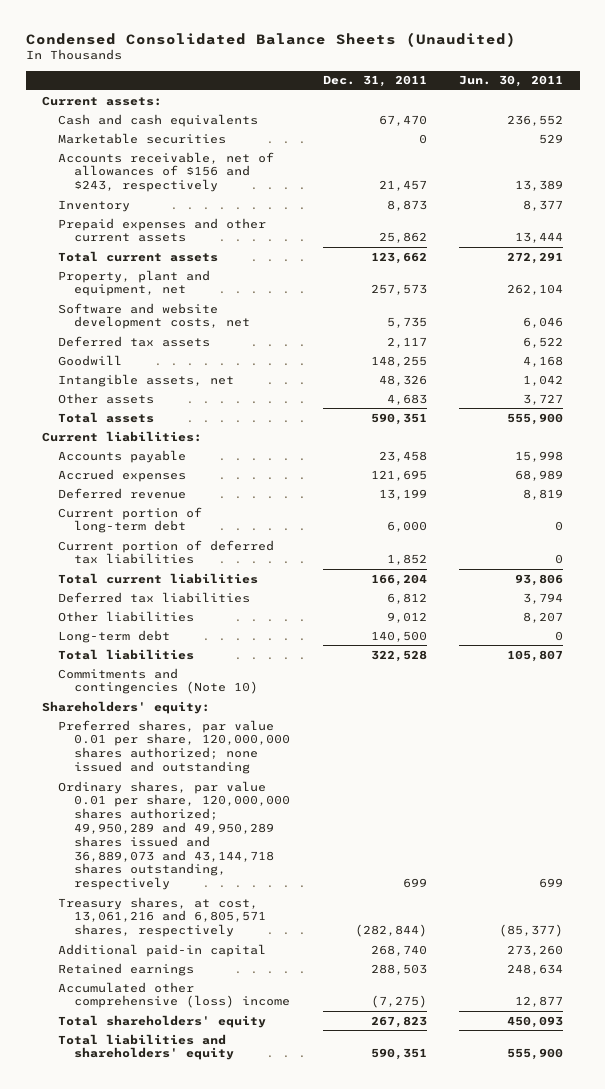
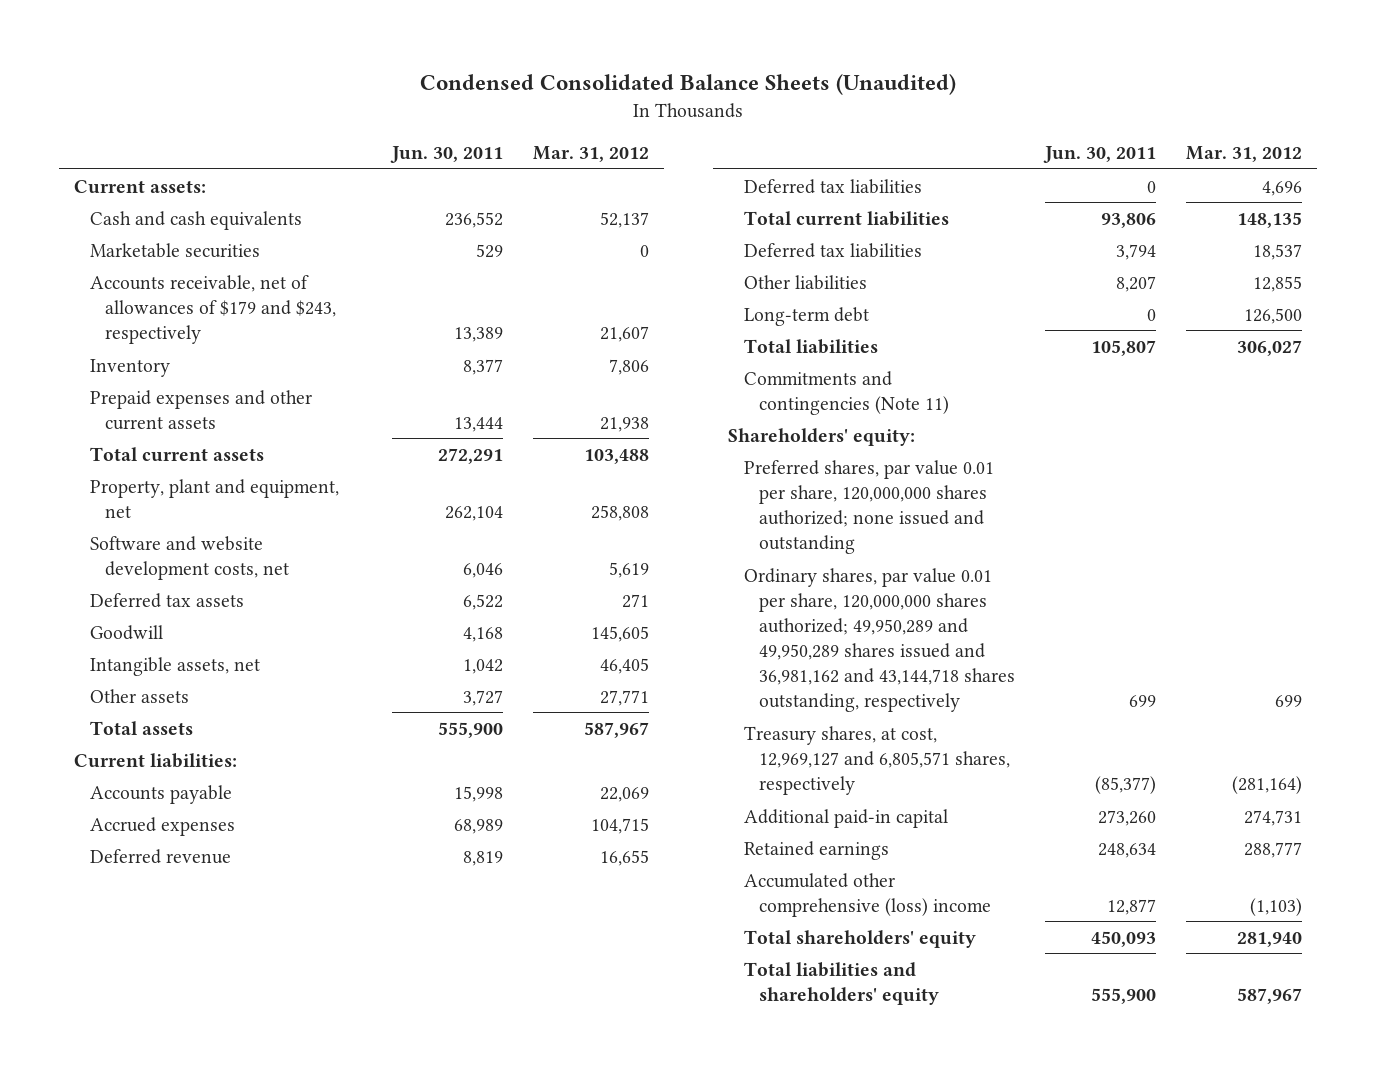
- | Dec. 31, 2011 | Jun. 30, 2011
+ | Jun. 30, 2011 | Mar. 31, 2012
- Accounts receivable, net of allowances of $156 and $243, respectively | 21,457 | 13,389
+ Accounts receivable, net of allowances of $179 and $243, respectively | 13,389 | 21,607
- Current portion of long-term debt | 6,000 | 0
- Current portion of deferred tax liabilities | 1,852 | 0
+ Deferred tax liabilities | 0 | 4,696
- Commitments and contingencies (Note 10)
+ Commitments and contingencies (Note 11)
- Ordinary shares, par value 0.01 per share, 120,000,000 shares authorized; 49,950,289 and 49,950,289 shares issued and 36,889,073 and 43,144,718 shares outstanding, respectively | 699 | 699
- Treasury shares, at cost, 13,061,216 and 6,805,571 shares, respectively | (282,844) | (85,377)
+ Ordinary shares, par value 0.01 per share, 120,000,000 shares authorized; 49,950,289 and 49,950,289 shares issued and 36,981,162 and 43,144,718 shares outstanding, respectively | 699 | 699
+ Treasury shares, at cost, 12,969,127 and 6,805,571 shares, respectively | (85,377) | (281,164)

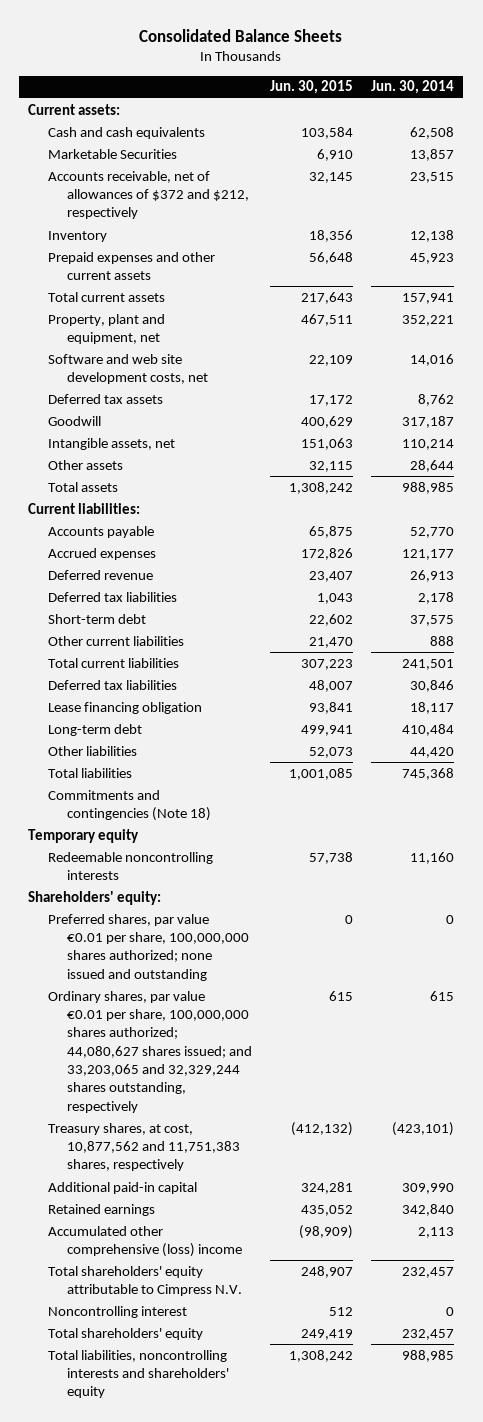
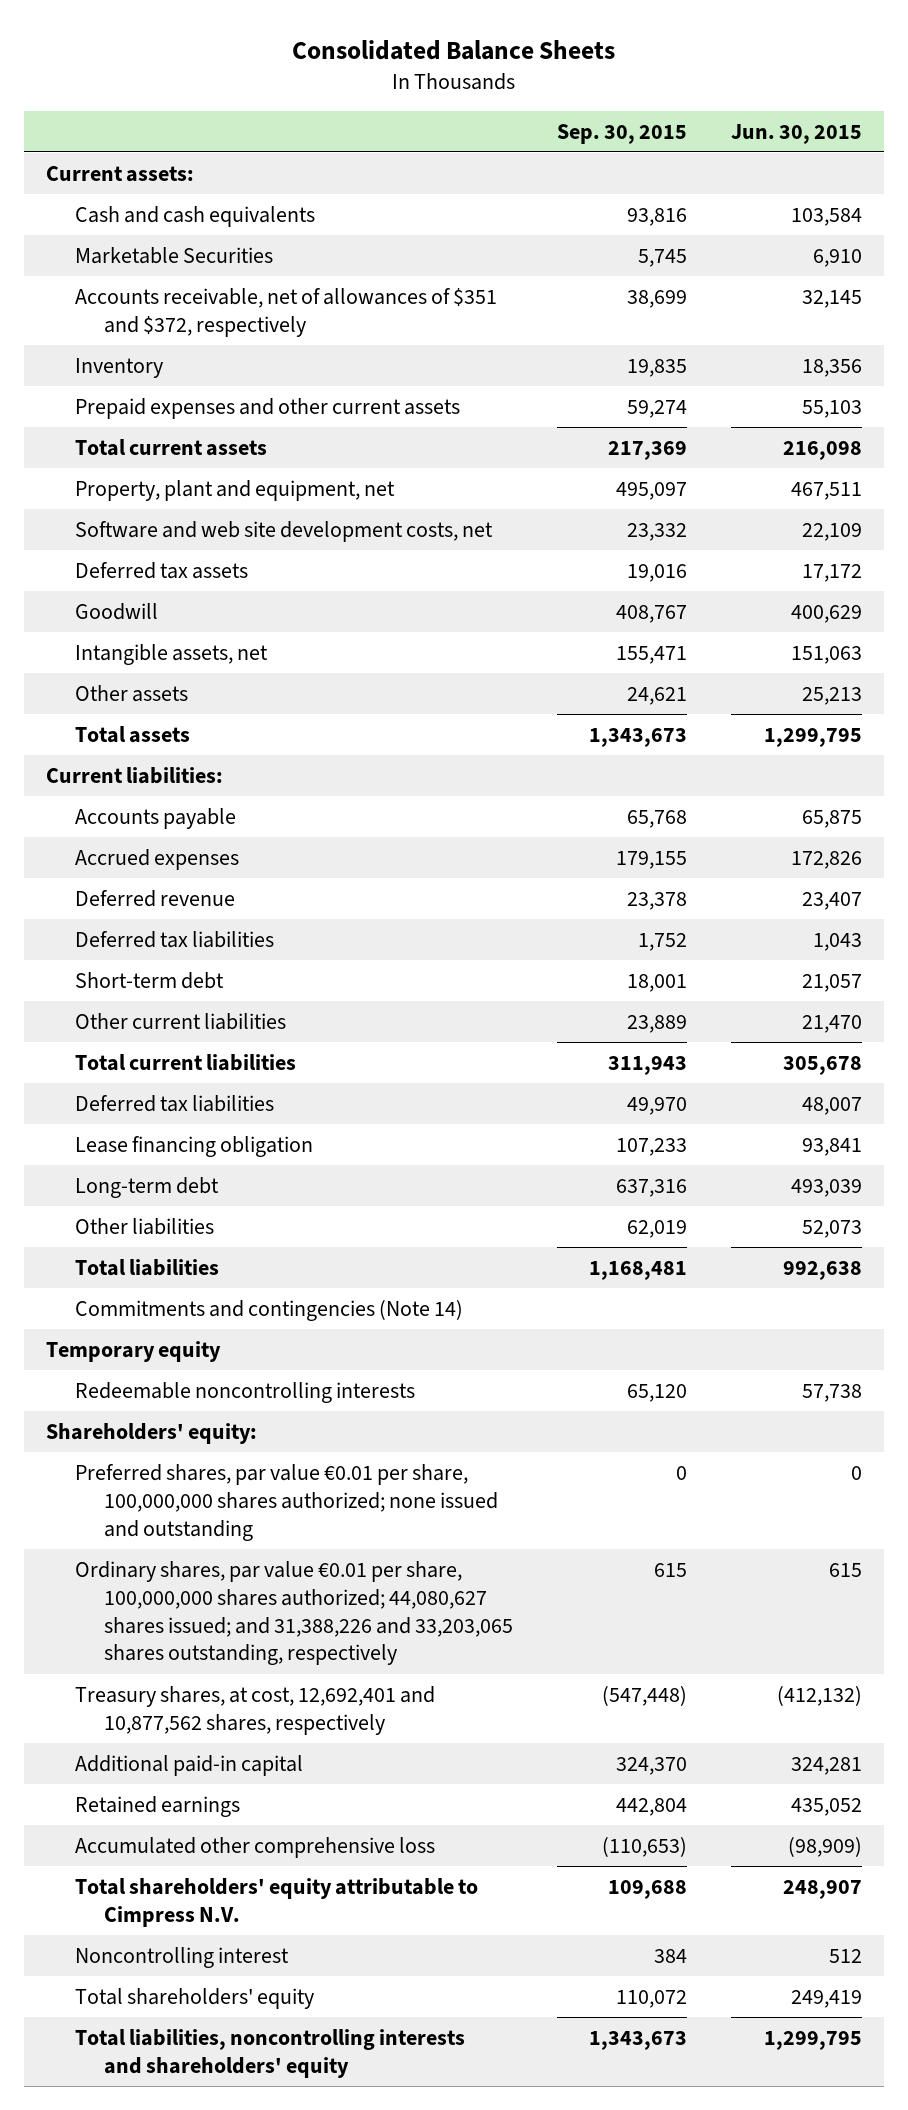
- | Jun. 30, 2015 | Jun. 30, 2014
+ | Sep. 30, 2015 | Jun. 30, 2015
- Accounts receivable, net of allowances of $372 and $212, respectively | 32,145 | 23,515
+ Accounts receivable, net of allowances of $351 and $372, respectively | 38,699 | 32,145
- Prepaid expenses and other current assets | 56,648 | 45,923
- Total current assets | 217,643 | 157,941
+ Prepaid expenses and other current assets | 59,274 | 55,103
+ Total current assets | 217,369 | 216,098
- Other assets | 32,115 | 28,644
- Total assets | 1,308,242 | 988,985
+ Other assets | 24,621 | 25,213
+ Total assets | 1,343,673 | 1,299,795
- Short-term debt | 22,602 | 37,575
+ Short-term debt | 18,001 | 21,057
- Total current liabilities | 307,223 | 241,501
+ Total current liabilities | 311,943 | 305,678
- Long-term debt | 499,941 | 410,484
+ Long-term debt | 637,316 | 493,039
- Total liabilities | 1,001,085 | 745,368
- Commitments and contingencies (Note 18)
+ Total liabilities | 1,168,481 | 992,638
+ Commitments and contingencies (Note 14)
- Ordinary shares, par value €0.01 per share, 100,000,000 shares authorized; 44,080,627 shares issued; and 33,203,065 and 32,329,244 shares outstanding, respectively | 615 | 615
- Treasury shares, at cost, 10,877,562 and 11,751,383 shares, respectively | (412,132) | (423,101)
+ Ordinary shares, par value €0.01 per share, 100,000,000 shares authorized; 44,080,627 shares issued; and 31,388,226 and 33,203,065 shares outstanding, respectively | 615 | 615
+ Treasury shares, at cost, 12,692,401 and 10,877,562 shares, respectively | (547,448) | (412,132)
- Accumulated other comprehensive (loss) income | (98,909) | 2,113
+ Accumulated other comprehensive loss | (110,653) | (98,909)
- Total liabilities, noncontrolling interests and shareholders' equity | 1,308,242 | 988,985
+ Total liabilities, noncontrolling interests and shareholders' equity | 1,343,673 | 1,299,795

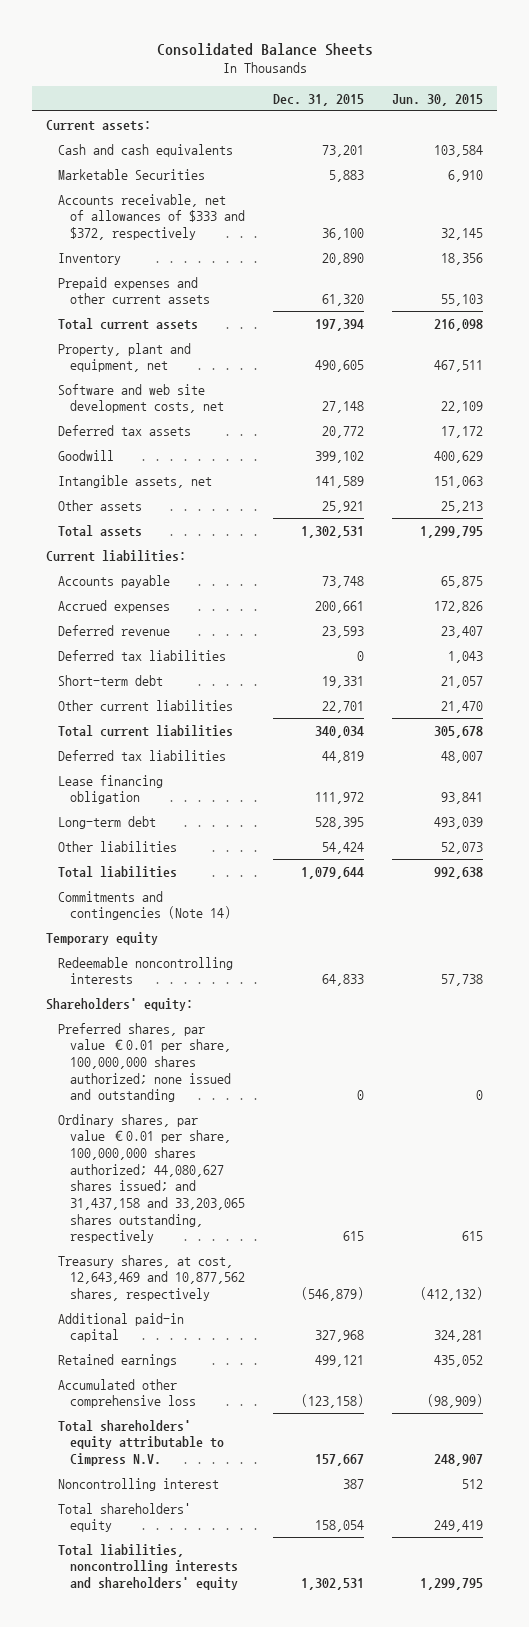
- | Sep. 30, 2015 | Jun. 30, 2015
+ | Dec. 31, 2015 | Jun. 30, 2015
- Accounts receivable, net of allowances of $351 and $372, respectively | 38,699 | 32,145
+ Accounts receivable, net of allowances of $333 and $372, respectively | 36,100 | 32,145
- Ordinary shares, par value €0.01 per share, 100,000,000 shares authorized; 44,080,627 shares issued; and 31,388,226 and 33,203,065 shares outstanding, respectively | 615 | 615
- Treasury shares, at cost, 12,692,401 and 10,877,562 shares, respectively | (547,448) | (412,132)
+ Ordinary shares, par value €0.01 per share, 100,000,000 shares authorized; 44,080,627 shares issued; and 31,437,158 and 33,203,065 shares outstanding, respectively | 615 | 615
+ Treasury shares, at cost, 12,643,469 and 10,877,562 shares, respectively | (546,879) | (412,132)

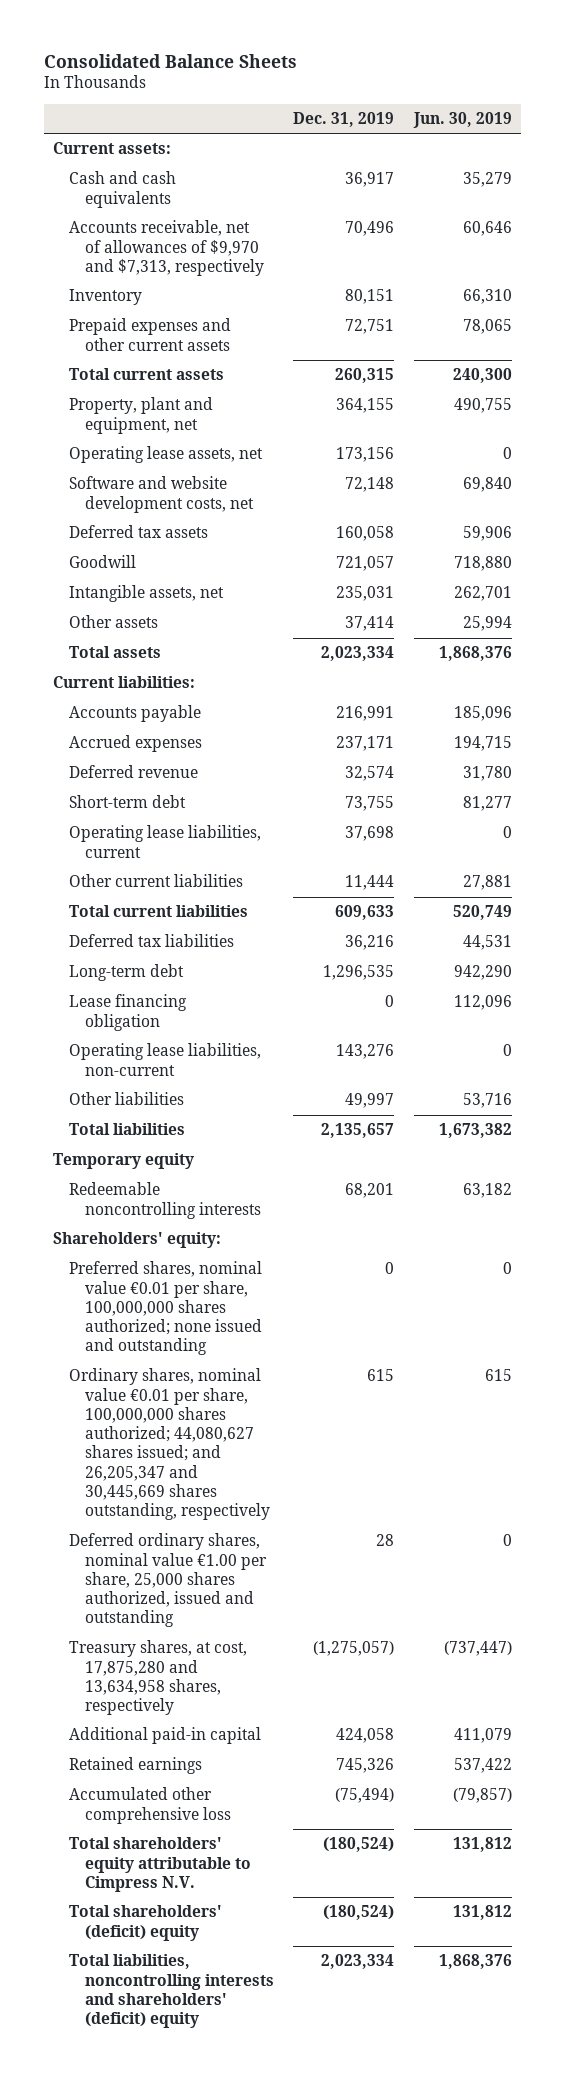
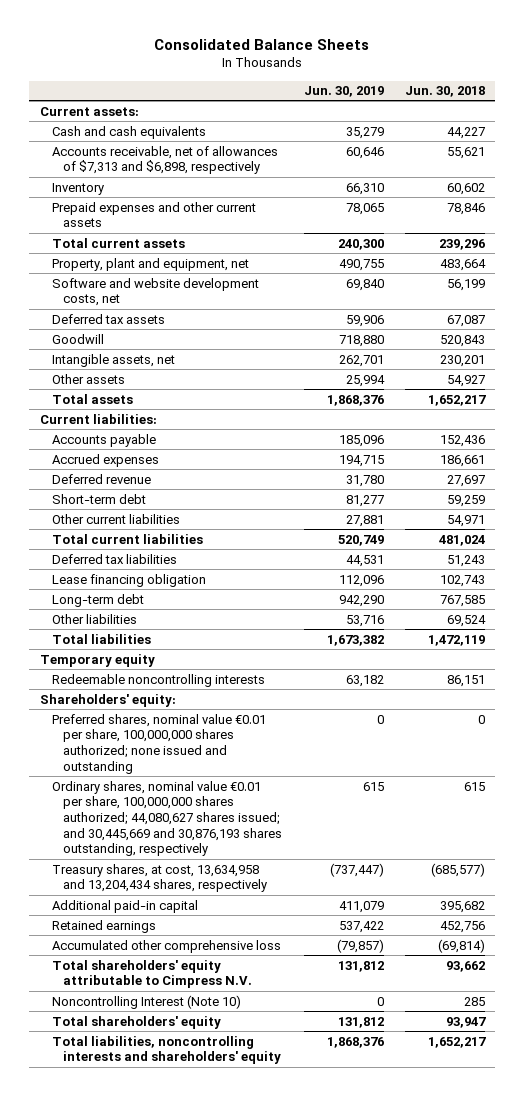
- | Dec. 31, 2019 | Jun. 30, 2019
+ | Jun. 30, 2019 | Jun. 30, 2018
- Accounts receivable, net of allowances of $9,970 and $7,313, respectively | 70,496 | 60,646
+ Accounts receivable, net of allowances of $7,313 and $6,898, respectively | 60,646 | 55,621
- Operating lease assets, net | 173,156 | 0
- Operating lease liabilities, current | 37,698 | 0
- Operating lease liabilities, non-current | 143,276 | 0
moved down: Long-term debt | 942,290 | 767,585
- Ordinary shares, nominal value €0.01 per share, 100,000,000 shares authorized; 44,080,627 shares issued; and 26,205,347 and 30,445,669 shares outstanding, respectively | 615 | 615
- Deferred ordinary shares, nominal value €1.00 per share, 25,000 shares authorized, issued and outstanding | 28 | 0
- Treasury shares, at cost, 17,875,280 and 13,634,958 shares, respectively | (1,275,057) | (737,447)
+ Ordinary shares, nominal value €0.01 per share, 100,000,000 shares authorized; 44,080,627 shares issued; and 30,445,669 and 30,876,193 shares outstanding, respectively | 615 | 615
+ Treasury shares, at cost, 13,634,958 and 13,204,434 shares, respectively | (737,447) | (685,577)
- Total shareholders' (deficit) equity | (180,524) | 131,812
- Total liabilities, noncontrolling interests and shareholders' (deficit) equity | 2,023,334 | 1,868,376
+ Noncontrolling Interest (Note 10) | 0 | 285
+ Total shareholders' equity | 131,812 | 93,947
+ Total liabilities, noncontrolling interests and shareholders' equity | 1,868,376 | 1,652,217

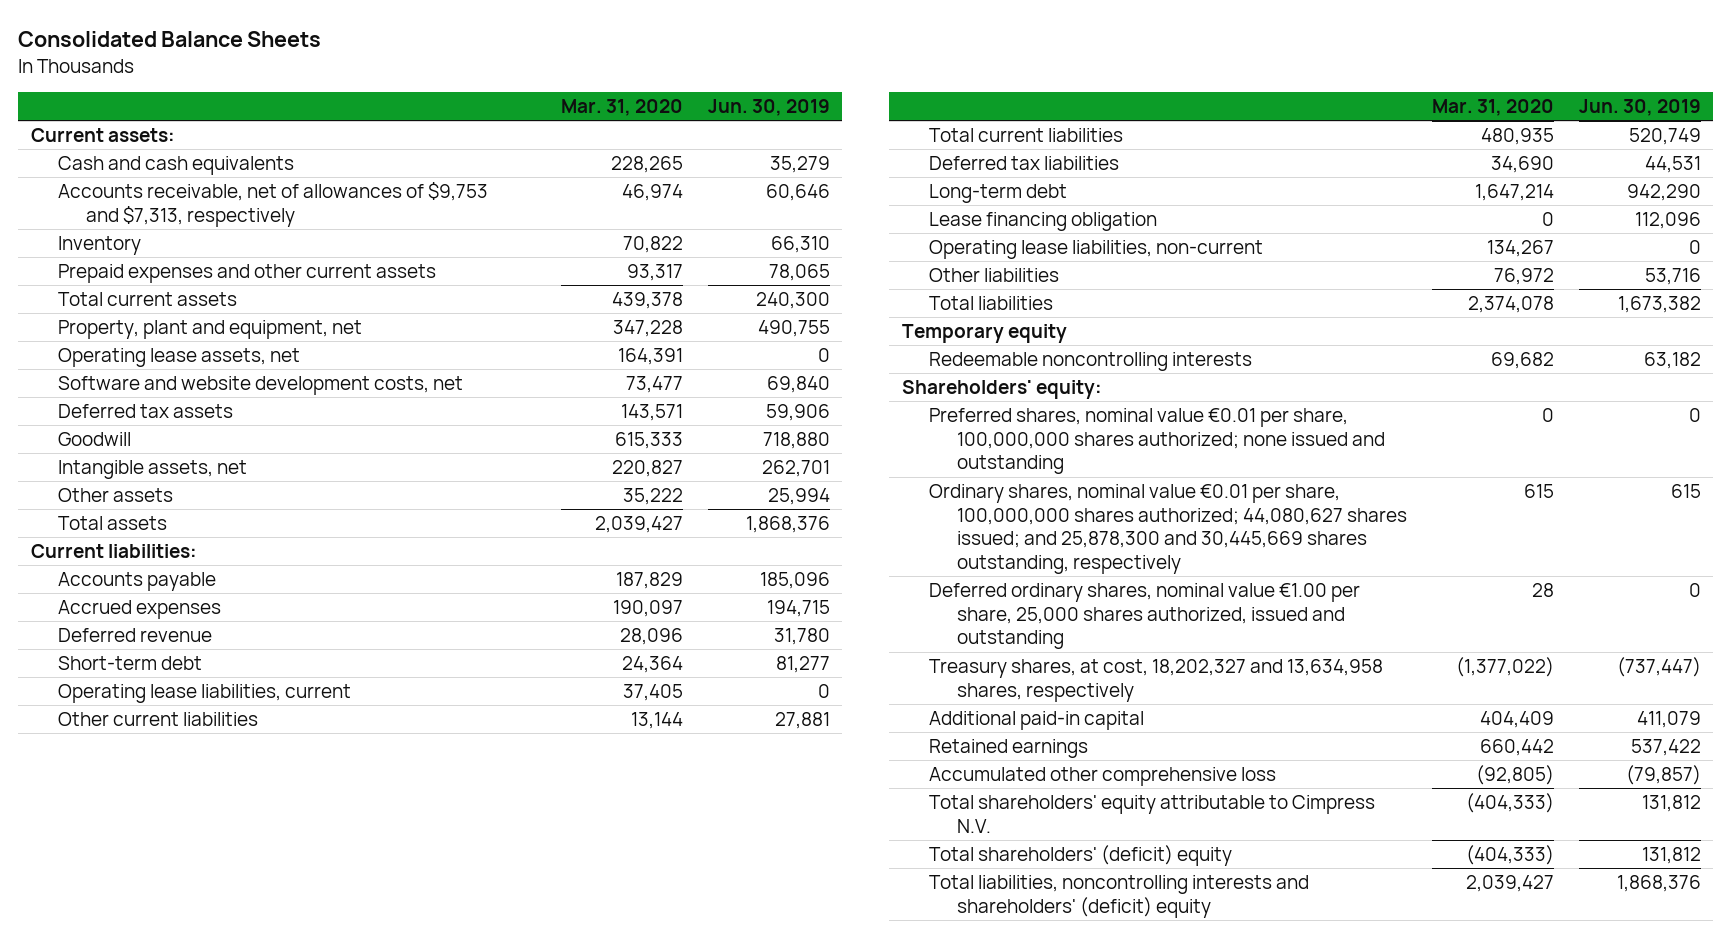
- | Jun. 30, 2019 | Jun. 30, 2018
+ | Mar. 31, 2020 | Jun. 30, 2019
- Accounts receivable, net of allowances of $7,313 and $6,898, respectively | 60,646 | 55,621
+ Accounts receivable, net of allowances of $9,753 and $7,313, respectively | 46,974 | 60,646
+ Operating lease assets, net | 164,391 | 0
+ Operating lease liabilities, current | 37,405 | 0
moved down: Lease financing obligation | 0 | 112,096
+ Operating lease liabilities, non-current | 134,267 | 0
- Ordinary shares, nominal value €0.01 per share, 100,000,000 shares authorized; 44,080,627 shares issued; and 30,445,669 and 30,876,193 shares outstanding, respectively | 615 | 615
- Treasury shares, at cost, 13,634,958 and 13,204,434 shares, respectively | (737,447) | (685,577)
+ Ordinary shares, nominal value €0.01 per share, 100,000,000 shares authorized; 44,080,627 shares issued; and 25,878,300 and 30,445,669 shares outstanding, respectively | 615 | 615
+ Deferred ordinary shares, nominal value €1.00 per share, 25,000 shares authorized, issued and outstanding | 28 | 0
+ Treasury shares, at cost, 18,202,327 and 13,634,958 shares, respectively | (1,377,022) | (737,447)
- Noncontrolling Interest (Note 10) | 0 | 285
- Total shareholders' equity | 131,812 | 93,947
- Total liabilities, noncontrolling interests and shareholders' equity | 1,868,376 | 1,652,217
+ Total shareholders' (deficit) equity | (404,333) | 131,812
+ Total liabilities, noncontrolling interests and shareholders' (deficit) equity | 2,039,427 | 1,868,376

